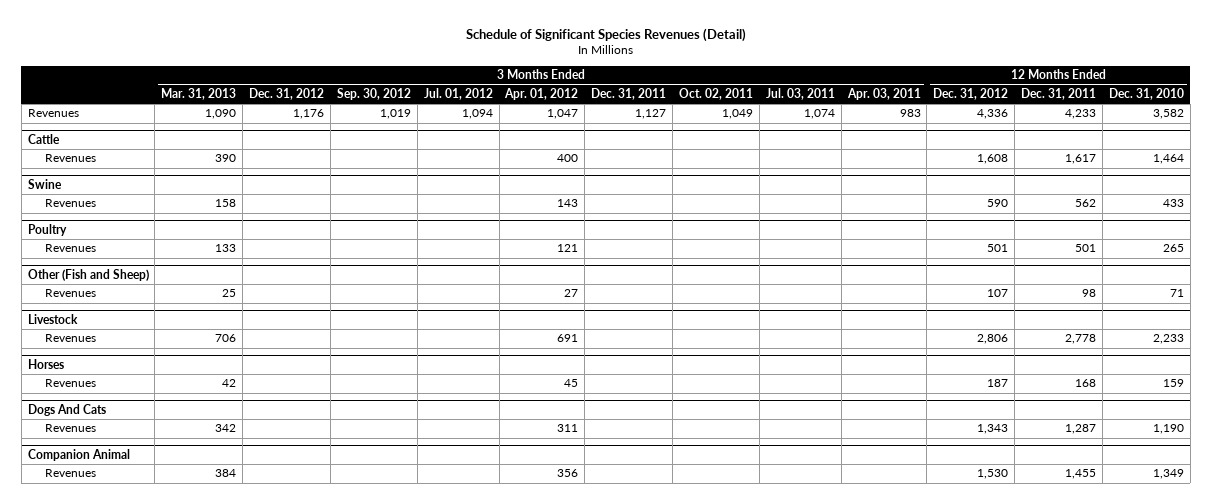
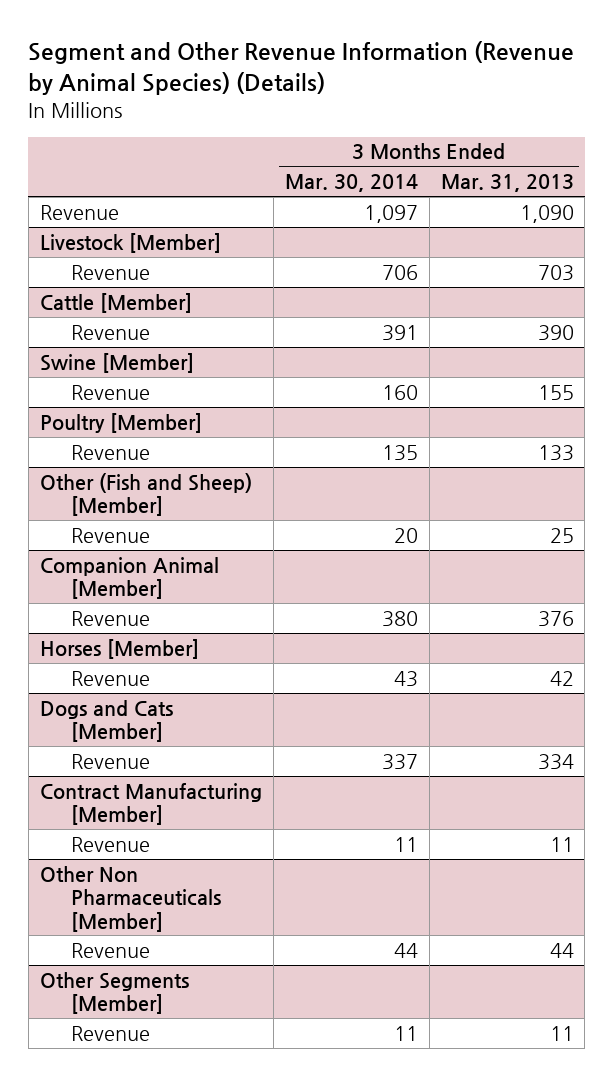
- Schedule of Significant Species Revenues (Detail)
+ Segment and Other Revenue Information (Revenue by Animal Species) (Details)
- | 3 Months Ended Mar. 31, 2013 | 3 Months Ended Dec. 31, 2012 | 3 Months Ended Sep. 30, 2012 | 3 Months Ended Jul. 01, 2012 | 3 Months Ended Apr. 01, 2012 | 3 Months Ended Dec. 31, 2011 | 3 Months Ended Oct. 02, 2011 | 3 Months Ended Jul. 03, 2011 | 3 Months Ended Apr. 03, 2011 | 12 Months Ended Dec. 31, 2012 | 12 Months Ended Dec. 31, 2011 | 12 Months Ended Dec. 31, 2010
+ | 3 Months Ended Mar. 30, 2014 | 3 Months Ended Mar. 31, 2013
- Revenues | 1,090 | 1,176 | 1,019 | 1,094 | 1,047 | 1,127 | 1,049 | 1,074 | 983 | 4,336 | 4,233 | 3,582
- Cattle
- Revenues | 390 | | | | 400 | | | | | 1,608 | 1,617 | 1,464
- Swine
- Revenues | 158 | | | | 143 | | | | | 590 | 562 | 433
- Poultry
- Revenues | 133 | | | | 121 | | | | | 501 | 501 | 265
- Other (Fish and Sheep)
- Revenues | 25 | | | | 27 | | | | | 107 | 98 | 71
- Livestock
- Revenues | 706 | | | | 691 | | | | | 2,806 | 2,778 | 2,233
- Horses
- Revenues | 42 | | | | 45 | | | | | 187 | 168 | 159
- Dogs And Cats
- Revenues | 342 | | | | 311 | | | | | 1,343 | 1,287 | 1,190
- Companion Animal
- Revenues | 384 | | | | 356 | | | | | 1,530 | 1,455 | 1,349
+ Revenue | 1,097 | 1,090
+ Livestock [Member]
+ Revenue | 706 | 703
+ Cattle [Member]
+ Revenue | 391 | 390
+ Swine [Member]
+ Revenue | 160 | 155
+ Poultry [Member]
+ Revenue | 135 | 133
+ Other (Fish and Sheep) [Member]
+ Revenue | 20 | 25
+ Companion Animal [Member]
+ Revenue | 380 | 376
+ Horses [Member]
+ Revenue | 43 | 42
+ Dogs and Cats [Member]
+ Revenue | 337 | 334
+ Contract Manufacturing [Member]
+ Revenue | 11 | 11
+ Other Non Pharmaceuticals [Member]
+ Revenue | 44 | 44
+ Other Segments [Member]
+ Revenue | 11 | 11

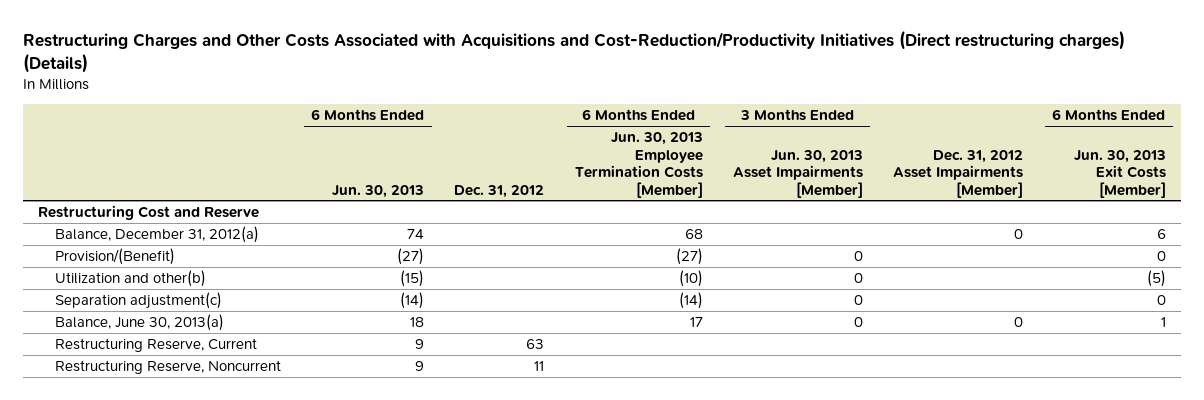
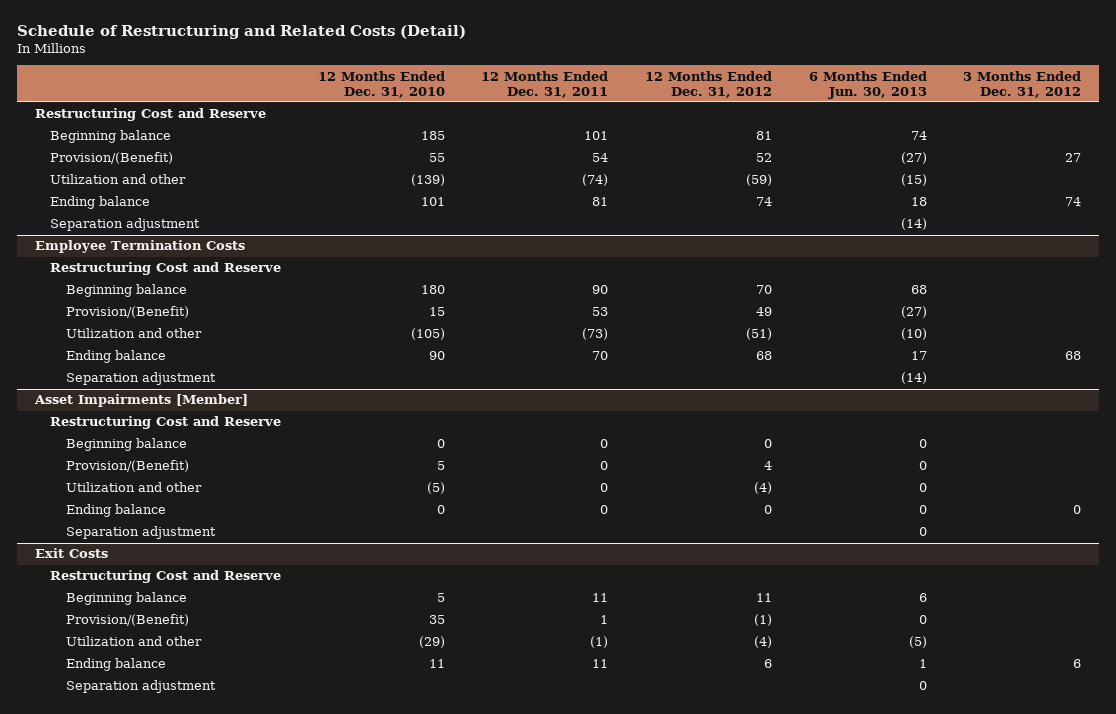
- Restructuring Charges and Other Costs Associated with Acquisitions and Cost-Reduction/Productivity Initiatives (Direct restructuring charges) (Details)
+ Schedule of Restructuring and Related Costs (Detail)
- | 6 Months Ended Jun. 30, 2013 | Dec. 31, 2012 | 6 Months Ended Jun. 30, 2013 Employee Termination Costs [Member] | 3 Months Ended Jun. 30, 2013 Asset Impairments [Member] | Dec. 31, 2012 Asset Impairments [Member] | 6 Months Ended Jun. 30, 2013 Exit Costs [Member]
+ | 12 Months Ended Dec. 31, 2010 | 12 Months Ended Dec. 31, 2011 | 12 Months Ended Dec. 31, 2012 | 6 Months Ended Jun. 30, 2013 | 3 Months Ended Dec. 31, 2012
- Balance, December 31, 2012(a) | 74 | | 68 | | 0 | 6
+ Beginning balance | 185 | 101 | 81 | 74 |
- Utilization and other(b) | (15) | | (10) | 0 | | (5)
- Separation adjustment(c) | (14) | | (14) | 0 | | 0
- Balance, June 30, 2013(a) | 18 | | 17 | 0 | 0 | 1
- Restructuring Reserve, Current | 9 | 63 | | | |
- Restructuring Reserve, Noncurrent | 9 | 11 | | | |
+ Utilization and other | (139) | (74) | (59) | (15) |
+ Ending balance | 101 | 81 | 74 | 18 | 74
+ Separation adjustment | | | | (14) |
+ Employee Termination Costs
+ Restructuring Cost and Reserve
+ Beginning balance | 180 | 90 | 70 | 68 |
+ Provision/(Benefit) | 15 | 53 | 49 | (27) |
+ Utilization and other | (105) | (73) | (51) | (10) |
+ Ending balance | 90 | 70 | 68 | 17 | 68
+ Separation adjustment | | | | (14) |
+ Asset Impairments [Member]
+ Restructuring Cost and Reserve
+ Beginning balance | 0 | 0 | 0 | 0 |
+ Provision/(Benefit) | 5 | 0 | 4 | 0 |
+ Utilization and other | (5) | 0 | (4) | 0 |
+ Ending balance | 0 | 0 | 0 | 0 | 0
+ Separation adjustment | | | | 0 |
+ Exit Costs
+ Restructuring Cost and Reserve
+ Beginning balance | 5 | 11 | 11 | 6 |
+ Provision/(Benefit) | 35 | 1 | (1) | 0 |
+ Utilization and other | (29) | (1) | (4) | (5) |
+ Ending balance | 11 | 11 | 6 | 1 | 6
+ Separation adjustment | | | | 0 |

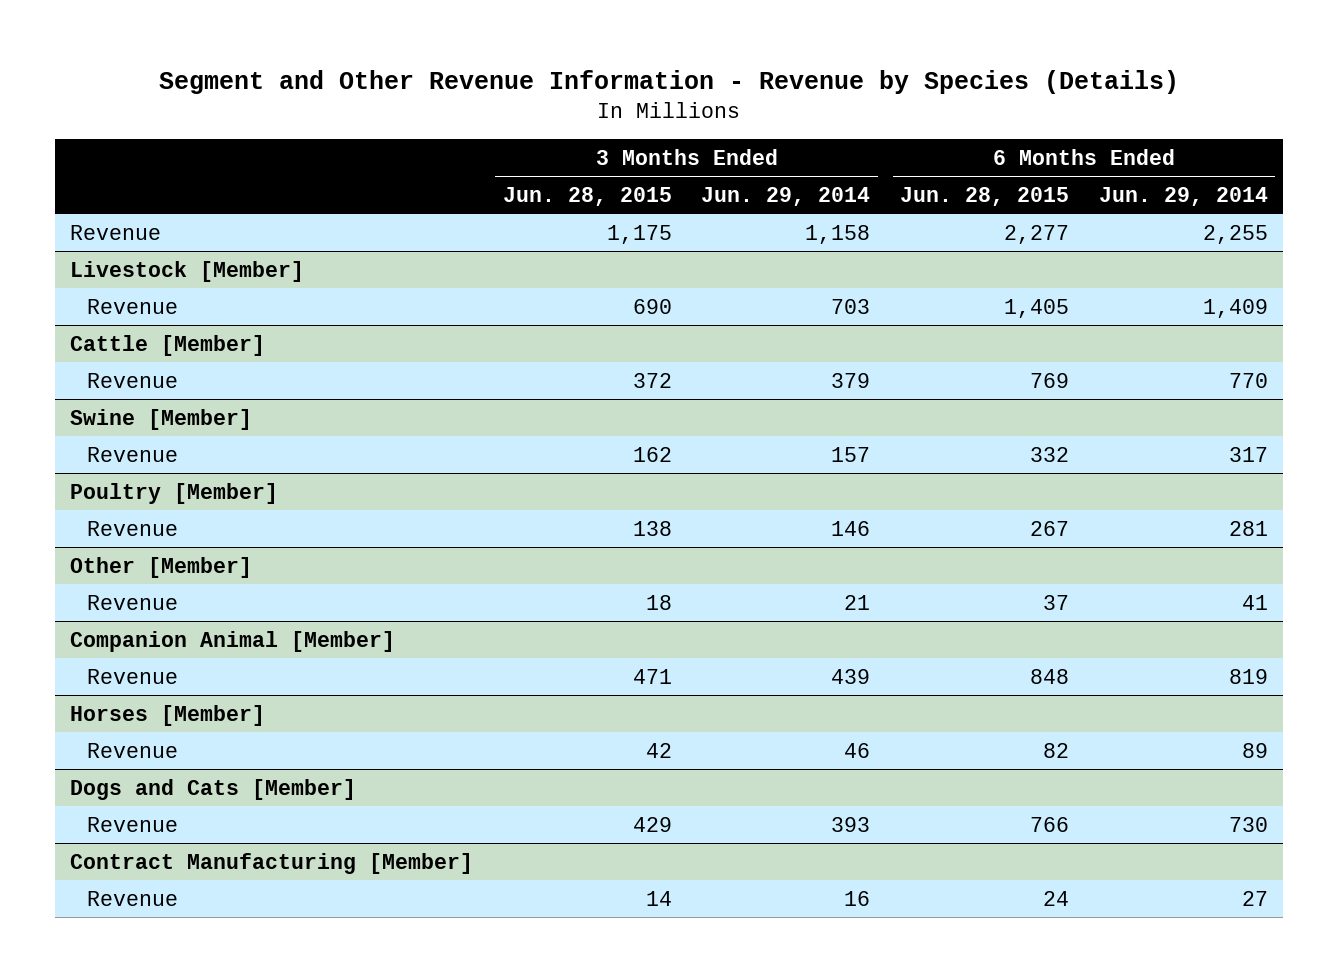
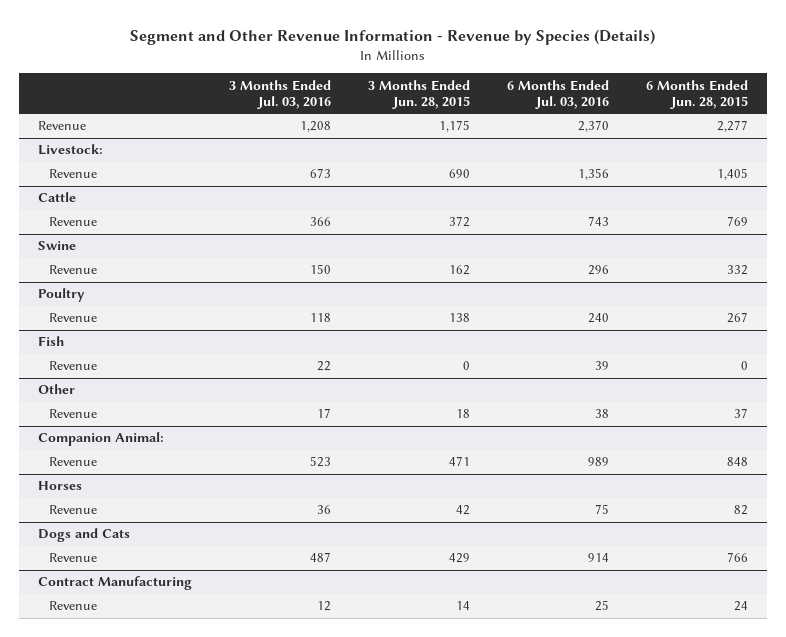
- | 3 Months Ended Jun. 28, 2015 | 3 Months Ended Jun. 29, 2014 | 6 Months Ended Jun. 28, 2015 | 6 Months Ended Jun. 29, 2014
+ | 3 Months Ended Jul. 03, 2016 | 3 Months Ended Jun. 28, 2015 | 6 Months Ended Jul. 03, 2016 | 6 Months Ended Jun. 28, 2015
- Livestock [Member]
+ Livestock:
- Cattle [Member]
+ Cattle
- Swine [Member]
+ Swine
- Poultry [Member]
+ Poultry
- Other [Member]
+ Fish
+ Revenue | 22 | 0 | 39 | 0
+ Other
- Companion Animal [Member]
+ Companion Animal:
- Horses [Member]
+ Horses
- Dogs and Cats [Member]
+ Dogs and Cats
- Contract Manufacturing [Member]
+ Contract Manufacturing

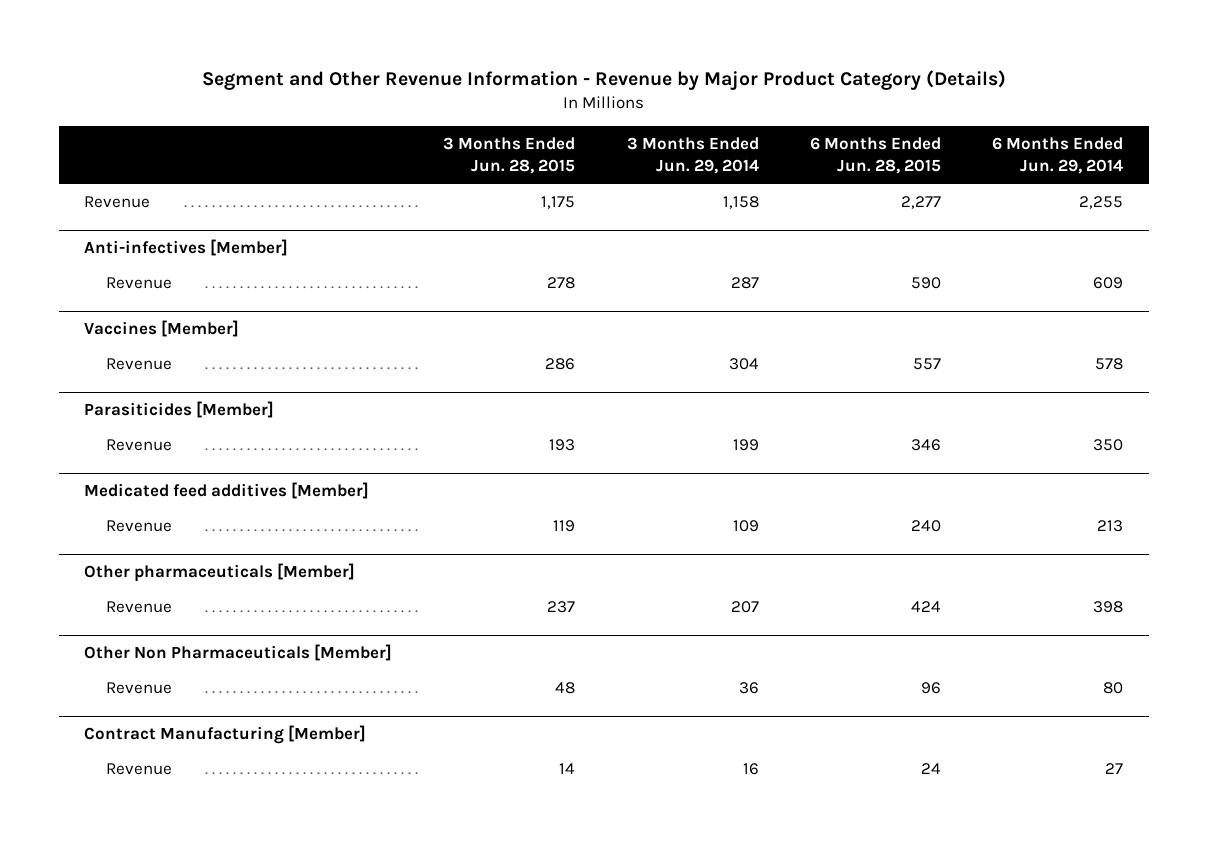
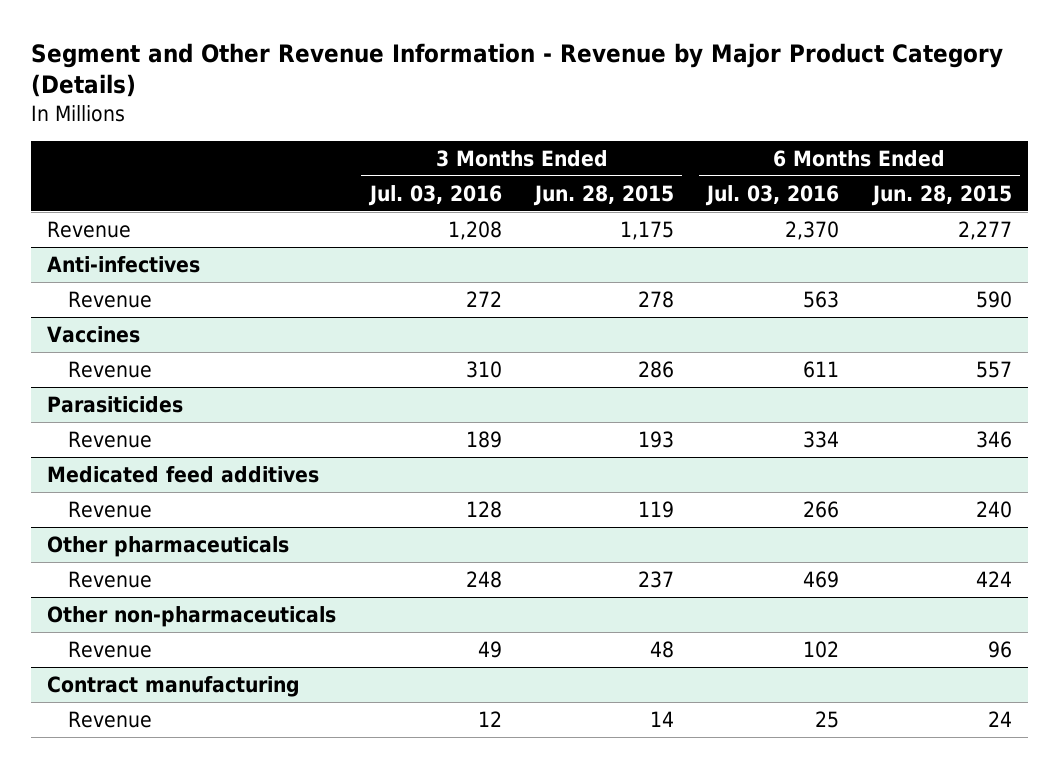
- | 3 Months Ended Jun. 28, 2015 | 3 Months Ended Jun. 29, 2014 | 6 Months Ended Jun. 28, 2015 | 6 Months Ended Jun. 29, 2014
+ | 3 Months Ended Jul. 03, 2016 | 3 Months Ended Jun. 28, 2015 | 6 Months Ended Jul. 03, 2016 | 6 Months Ended Jun. 28, 2015
- Anti-infectives [Member]
+ Anti-infectives
- Vaccines [Member]
+ Vaccines
- Parasiticides [Member]
+ Parasiticides
- Medicated feed additives [Member]
+ Medicated feed additives
- Other pharmaceuticals [Member]
+ Other pharmaceuticals
- Other Non Pharmaceuticals [Member]
+ Other non-pharmaceuticals
- Contract Manufacturing [Member]
+ Contract manufacturing

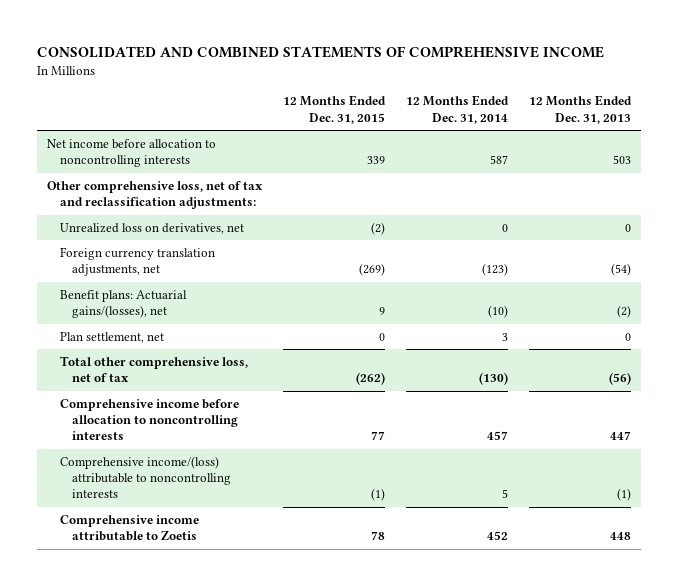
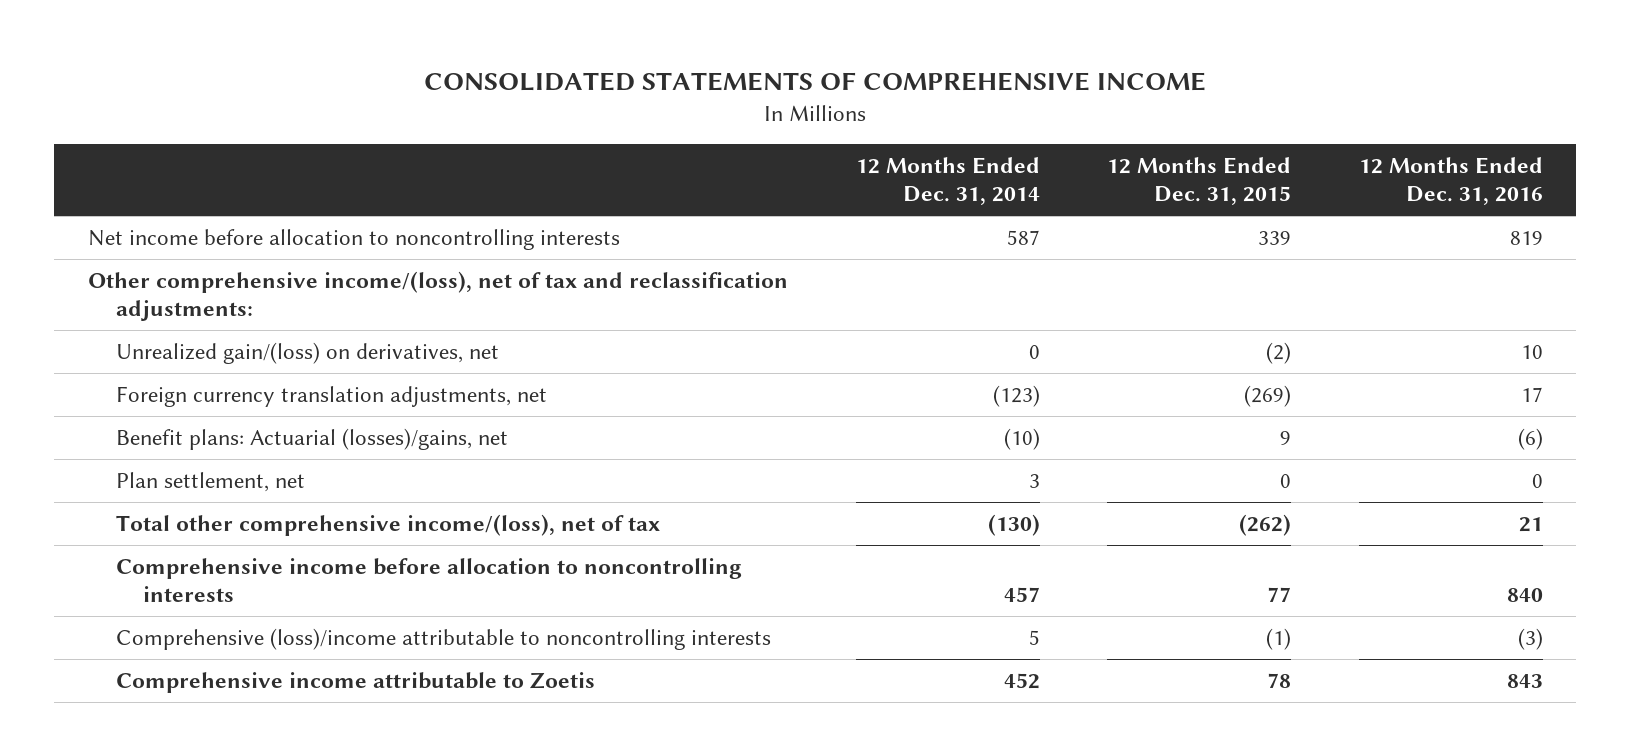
- CONSOLIDATED AND COMBINED STATEMENTS OF COMPREHENSIVE INCOME
+ CONSOLIDATED STATEMENTS OF COMPREHENSIVE INCOME
- | 12 Months Ended Dec. 31, 2015 | 12 Months Ended Dec. 31, 2014 | 12 Months Ended Dec. 31, 2013
+ | 12 Months Ended Dec. 31, 2014 | 12 Months Ended Dec. 31, 2015 | 12 Months Ended Dec. 31, 2016
- Other comprehensive loss, net of tax and reclassification adjustments:
- Unrealized loss on derivatives, net | (2) | 0 | 0
+ Other comprehensive income/(loss), net of tax and reclassification adjustments:
+ Unrealized gain/(loss) on derivatives, net | 0 | (2) | 10
- Benefit plans: Actuarial gains/(losses), net | 9 | (10) | (2)
+ Benefit plans: Actuarial (losses)/gains, net | (10) | 9 | (6)
- Total other comprehensive loss, net of tax | (262) | (130) | (56)
+ Total other comprehensive income/(loss), net of tax | (130) | (262) | 21
- Comprehensive income/(loss) attributable to noncontrolling interests | (1) | 5 | (1)
+ Comprehensive (loss)/income attributable to noncontrolling interests | 5 | (1) | (3)

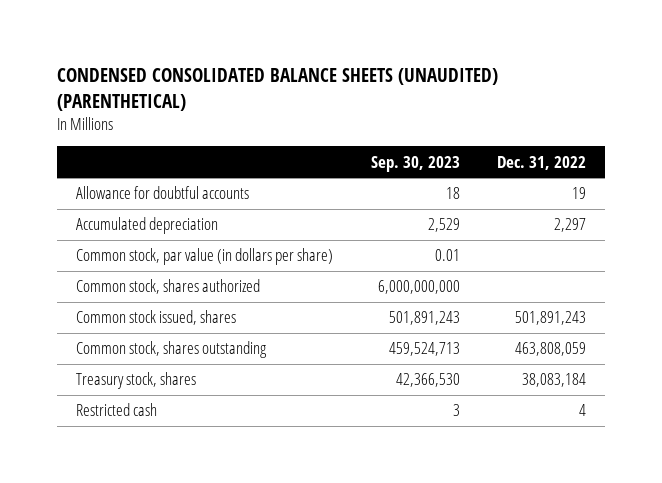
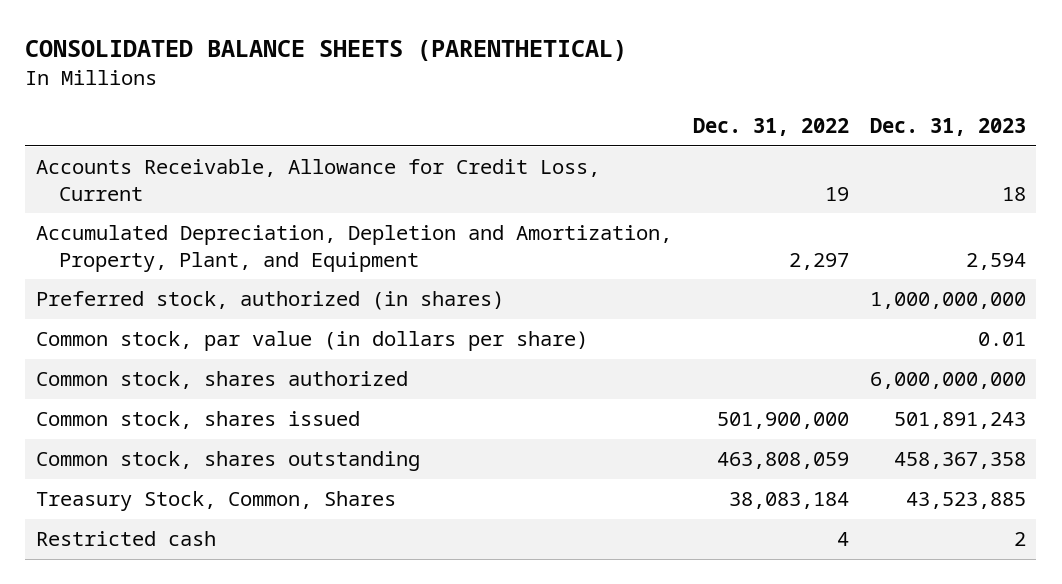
- CONDENSED CONSOLIDATED BALANCE SHEETS (UNAUDITED) (PARENTHETICAL)
+ CONSOLIDATED BALANCE SHEETS (PARENTHETICAL)
- | Sep. 30, 2023 | Dec. 31, 2022
+ | Dec. 31, 2022 | Dec. 31, 2023
- Allowance for doubtful accounts | 18 | 19
- Accumulated depreciation | 2,529 | 2,297
+ Accounts Receivable, Allowance for Credit Loss, Current | 19 | 18
+ Accumulated Depreciation, Depletion and Amortization, Property, Plant, and Equipment | 2,297 | 2,594
+ Preferred stock, authorized (in shares) | | 1,000,000,000
- Common stock issued, shares | 501,891,243 | 501,891,243
+ Common stock, shares issued | 501,900,000 | 501,891,243
- Treasury stock, shares | 42,366,530 | 38,083,184
+ Treasury Stock, Common, Shares | 38,083,184 | 43,523,885

